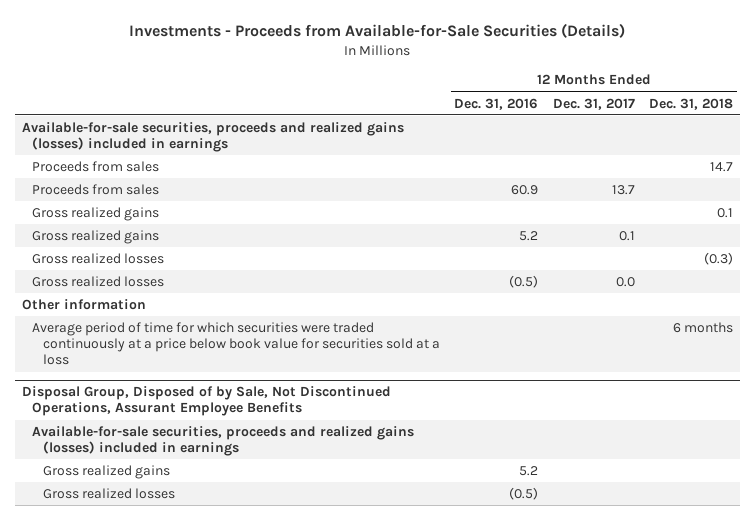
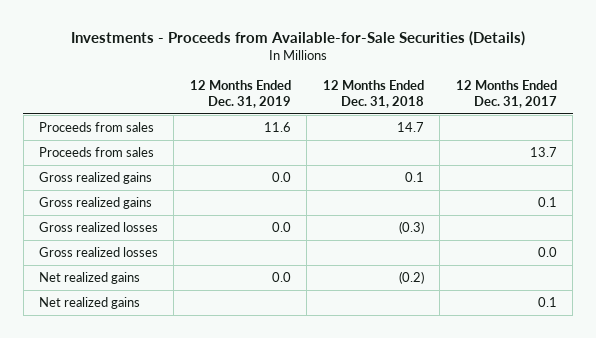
- | 12 Months Ended Dec. 31, 2016 | 12 Months Ended Dec. 31, 2017 | 12 Months Ended Dec. 31, 2018
+ | 12 Months Ended Dec. 31, 2019 | 12 Months Ended Dec. 31, 2018 | 12 Months Ended Dec. 31, 2017
- Available-for-sale securities, proceeds and realized gains (losses) included in earnings
- Other information
- Average period of time for which securities were traded continuously at a price below book value for securities sold at a loss | | | 6 months
- Disposal Group, Disposed of by Sale, Not Discontinued Operations, Assurant Employee Benefits
- Available-for-sale securities, proceeds and realized gains (losses) included in earnings
- Gross realized gains | 5.2 | |
- Gross realized losses | (0.5) | |
+ Net realized gains | 0.0 | (0.2) |
+ Net realized gains | | | 0.1

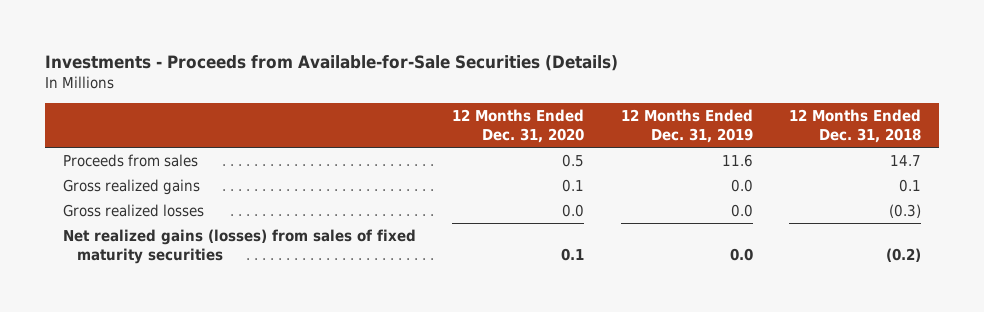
- | 12 Months Ended Dec. 31, 2019 | 12 Months Ended Dec. 31, 2018 | 12 Months Ended Dec. 31, 2017
+ | 12 Months Ended Dec. 31, 2020 | 12 Months Ended Dec. 31, 2019 | 12 Months Ended Dec. 31, 2018
- Proceeds from sales | | | 13.7
- Gross realized gains | | | 0.1
- Gross realized losses | | | 0.0
- Net realized gains | 0.0 | (0.2) |
- Net realized gains | | | 0.1
+ Net realized gains (losses) from sales of fixed maturity securities | 0.1 | 0.0 | (0.2)

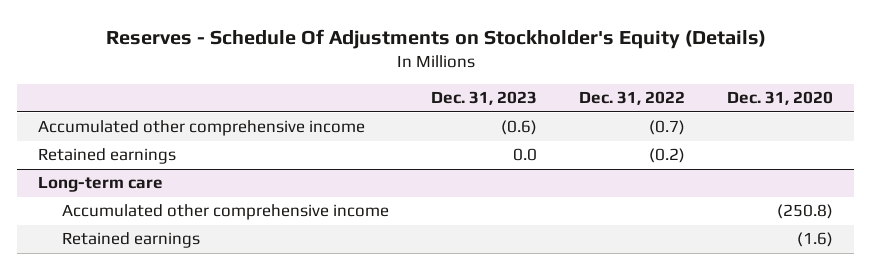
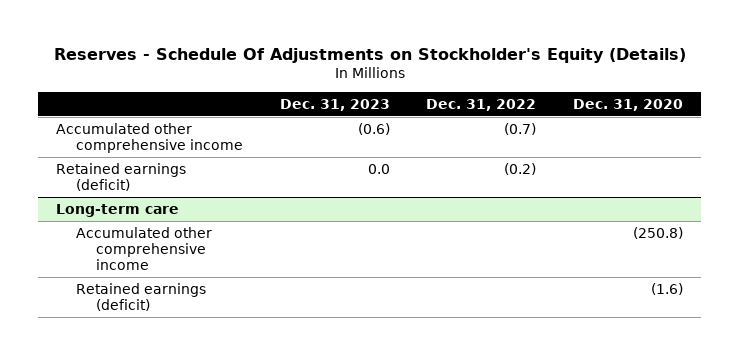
- Retained earnings | 0.0 | (0.2) |
+ Retained earnings (deficit) | 0.0 | (0.2) |
@ Long-term care
- Retained earnings | | | (1.6)
+ Retained earnings (deficit) | | | (1.6)

